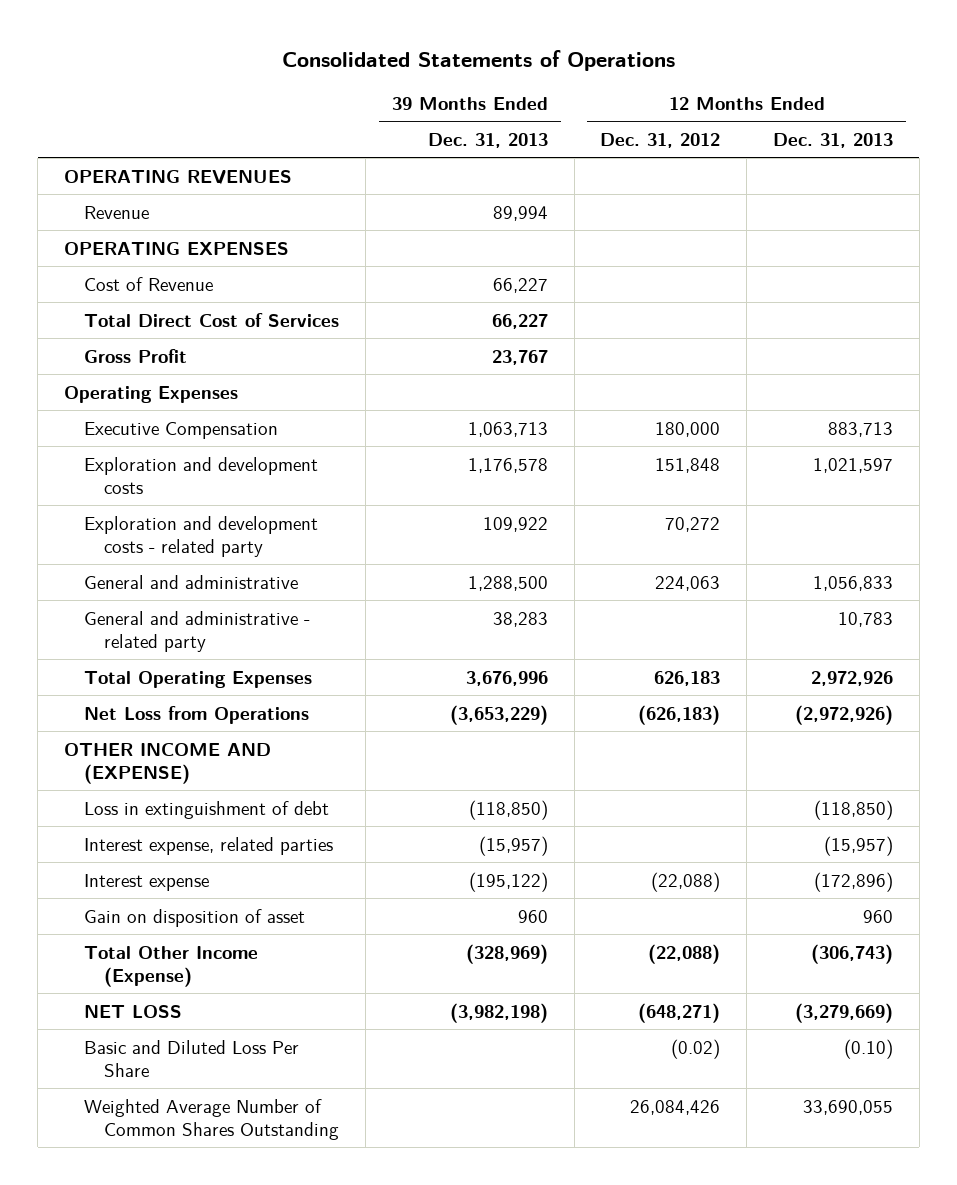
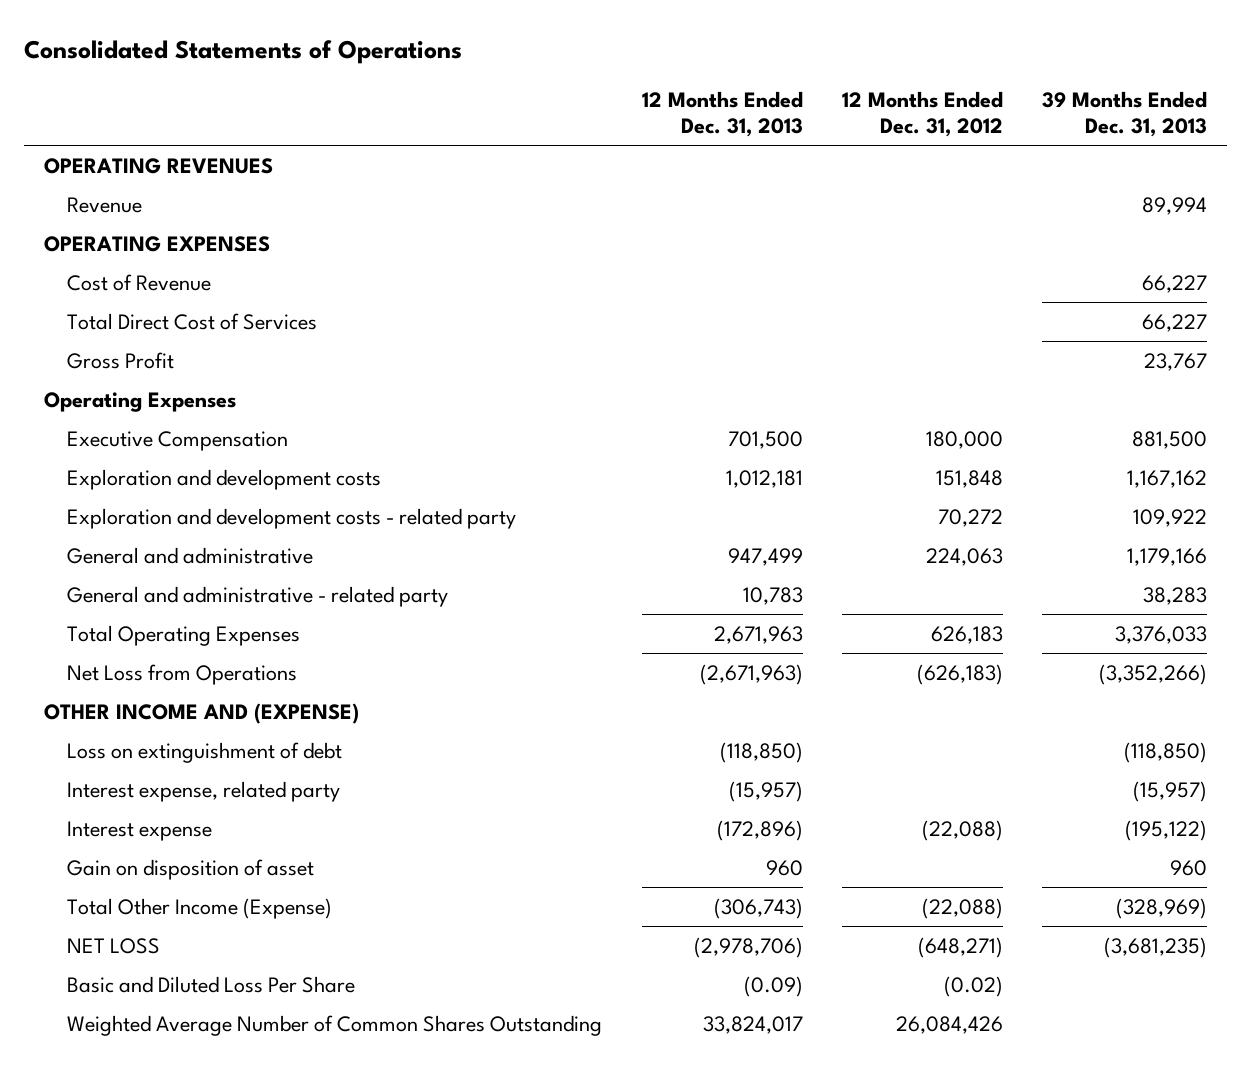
- | 39 Months Ended Dec. 31, 2013 | 12 Months Ended Dec. 31, 2012 | 12 Months Ended Dec. 31, 2013
+ | 12 Months Ended Dec. 31, 2013 | 12 Months Ended Dec. 31, 2012 | 39 Months Ended Dec. 31, 2013
- Executive Compensation | 1,063,713 | 180,000 | 883,713
- Exploration and development costs | 1,176,578 | 151,848 | 1,021,597
+ Executive Compensation | 701,500 | 180,000 | 881,500
+ Exploration and development costs | 1,012,181 | 151,848 | 1,167,162
- General and administrative | 1,288,500 | 224,063 | 1,056,833
+ General and administrative | 947,499 | 224,063 | 1,179,166
- Total Operating Expenses | 3,676,996 | 626,183 | 2,972,926
- Net Loss from Operations | (3,653,229) | (626,183) | (2,972,926)
+ Total Operating Expenses | 2,671,963 | 626,183 | 3,376,033
+ Net Loss from Operations | (2,671,963) | (626,183) | (3,352,266)
- Loss in extinguishment of debt | (118,850) | | (118,850)
- Interest expense, related parties | (15,957) | | (15,957)
+ Loss on extinguishment of debt | (118,850) | | (118,850)
+ Interest expense, related party | (15,957) | | (15,957)
- NET LOSS | (3,982,198) | (648,271) | (3,279,669)
- Basic and Diluted Loss Per Share | | (0.02) | (0.10)
- Weighted Average Number of Common Shares Outstanding | | 26,084,426 | 33,690,055
+ NET LOSS | (2,978,706) | (648,271) | (3,681,235)
+ Basic and Diluted Loss Per Share | (0.09) | (0.02) |
+ Weighted Average Number of Common Shares Outstanding | 33,824,017 | 26,084,426 |

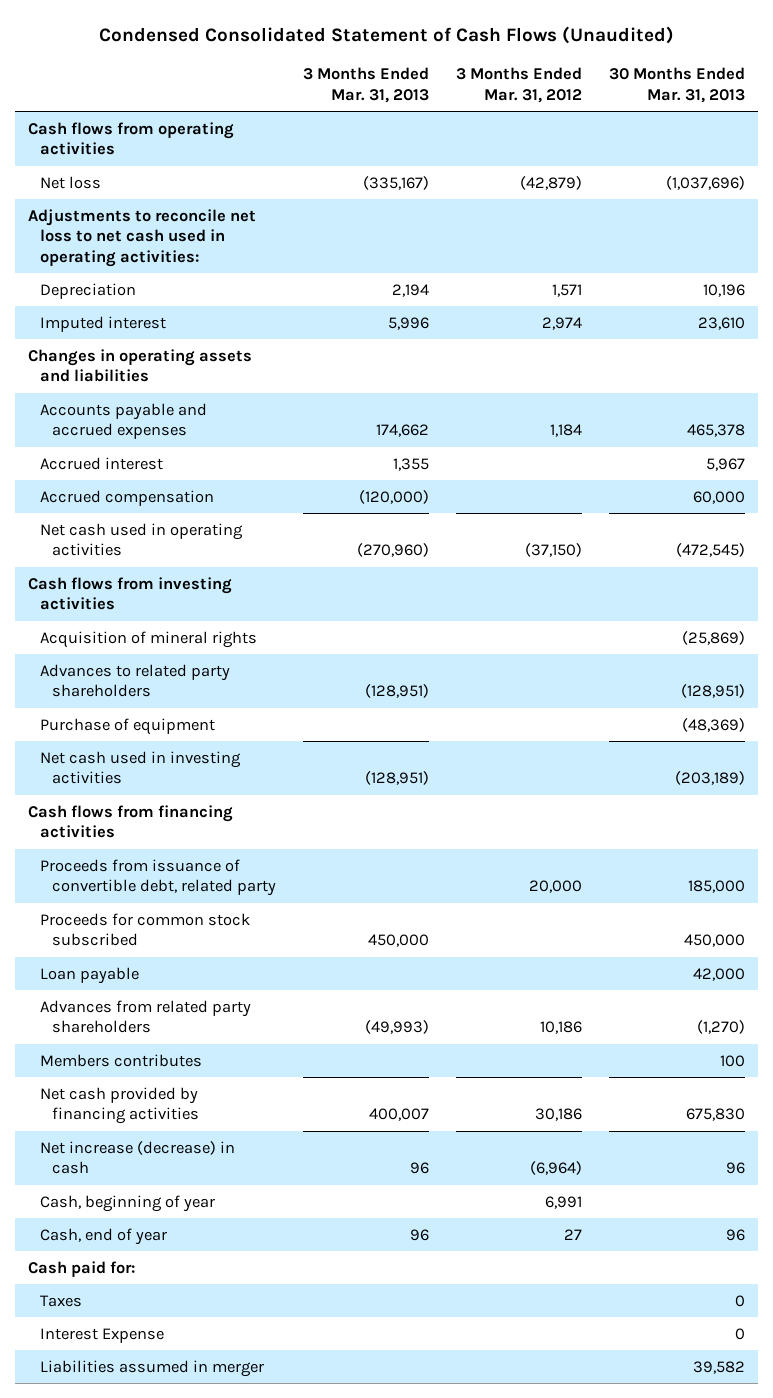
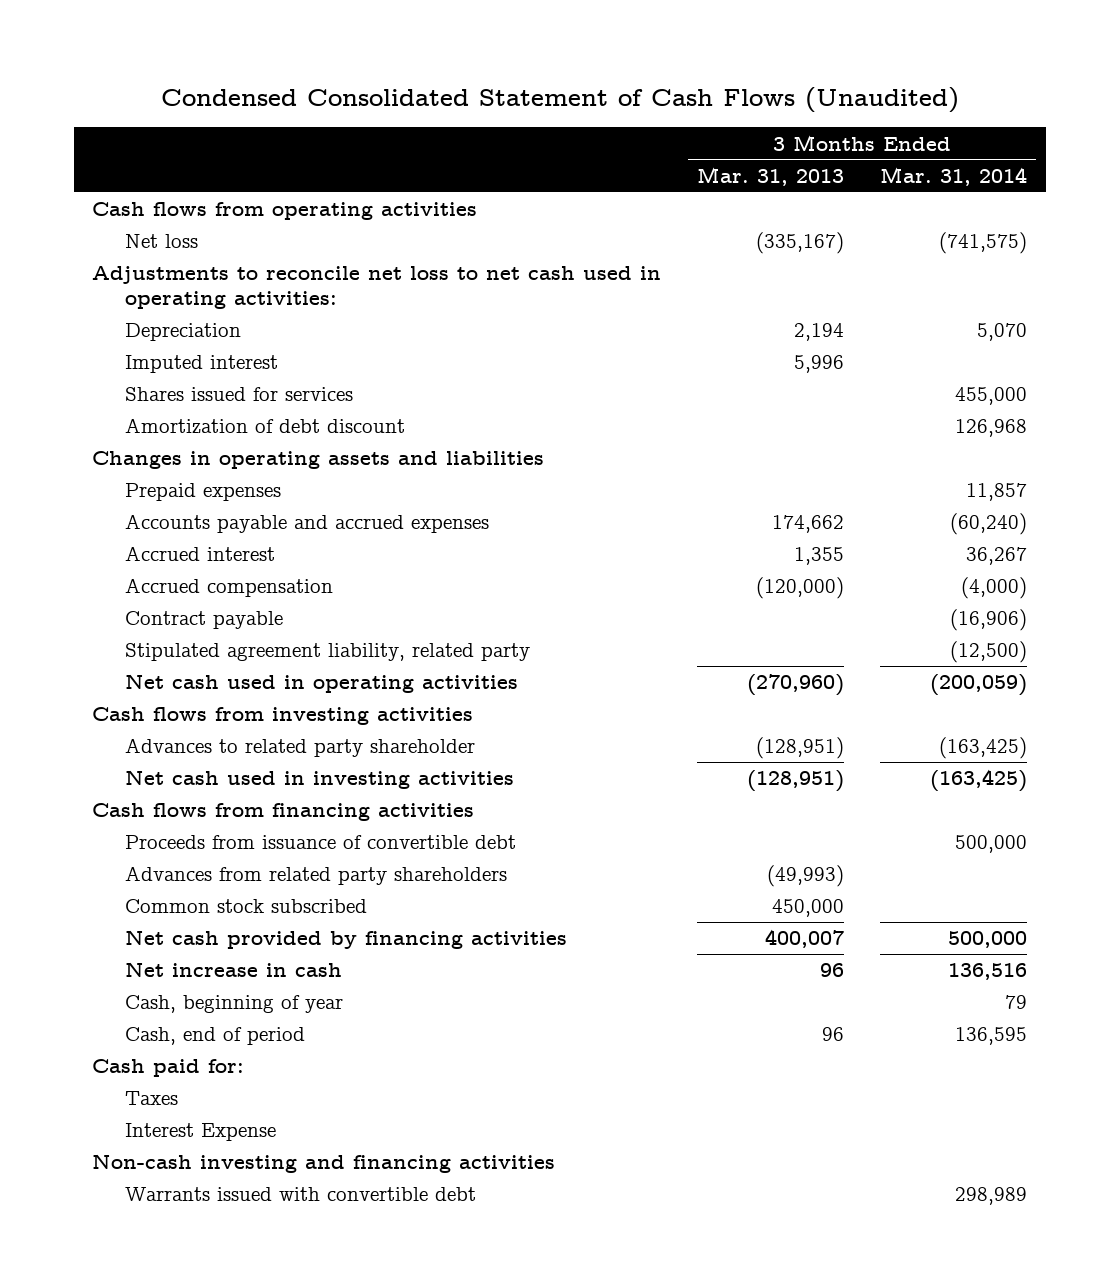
- | 3 Months Ended Mar. 31, 2013 | 3 Months Ended Mar. 31, 2012 | 30 Months Ended Mar. 31, 2013
+ | 3 Months Ended Mar. 31, 2013 | 3 Months Ended Mar. 31, 2014
+ Shares issued for services | | 455,000
+ Amortization of debt discount | | 126,968
+ Prepaid expenses | | 11,857
+ Contract payable | | (16,906)
+ Stipulated agreement liability, related party | | (12,500)
- Acquisition of mineral rights | | | (25,869)
- Advances to related party shareholders | (128,951) | | (128,951)
- Purchase of equipment | | | (48,369)
+ Advances to related party shareholder | (128,951) | (163,425)
- Proceeds from issuance of convertible debt, related party | | 20,000 | 185,000
- Proceeds for common stock subscribed | 450,000 | | 450,000
- Loan payable | | | 42,000
+ Proceeds from issuance of convertible debt | | 500,000
- Members contributes | | | 100
+ Common stock subscribed | 450,000 |
- Net increase (decrease) in cash | 96 | (6,964) | 96
+ Net increase in cash | 96 | 136,516
- Cash, end of year | 96 | 27 | 96
+ Cash, end of period | 96 | 136,595
- Liabilities assumed in merger | | | 39,582
+ Non-cash investing and financing activities
+ Warrants issued with convertible debt | | 298,989

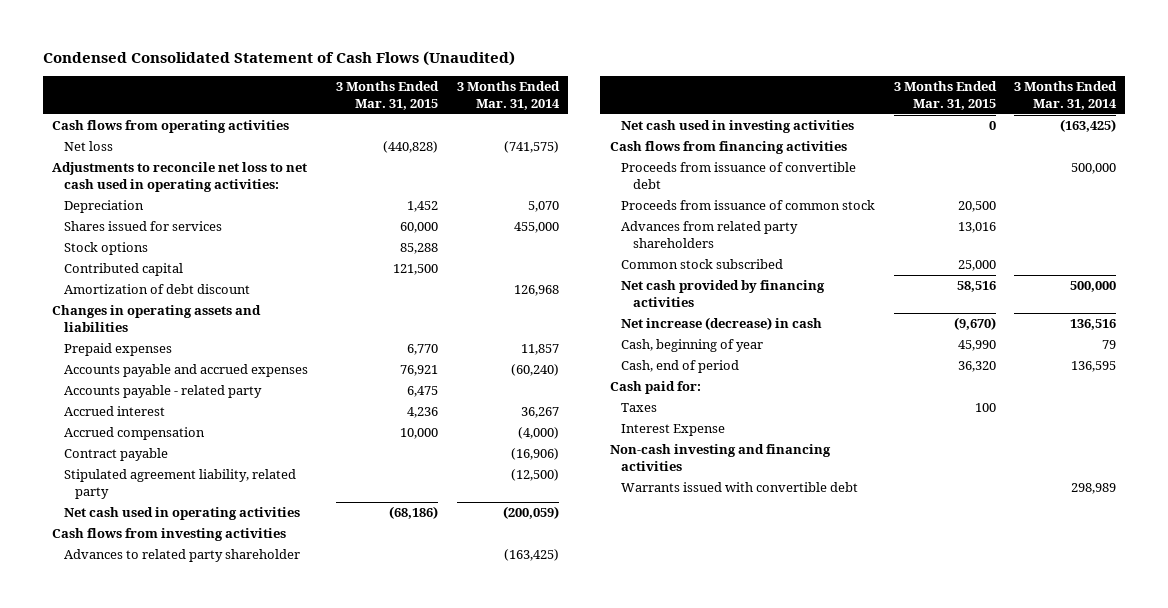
- | 3 Months Ended Mar. 31, 2013 | 3 Months Ended Mar. 31, 2014
+ | 3 Months Ended Mar. 31, 2015 | 3 Months Ended Mar. 31, 2014
- Imputed interest | 5,996 |
+ Stock options | 85,288 |
+ Contributed capital | 121,500 |
+ Accounts payable - related party | 6,475 |
+ Proceeds from issuance of common stock | 20,500 |
- Net increase in cash | 96 | 136,516
+ Net increase (decrease) in cash | (9,670) | 136,516

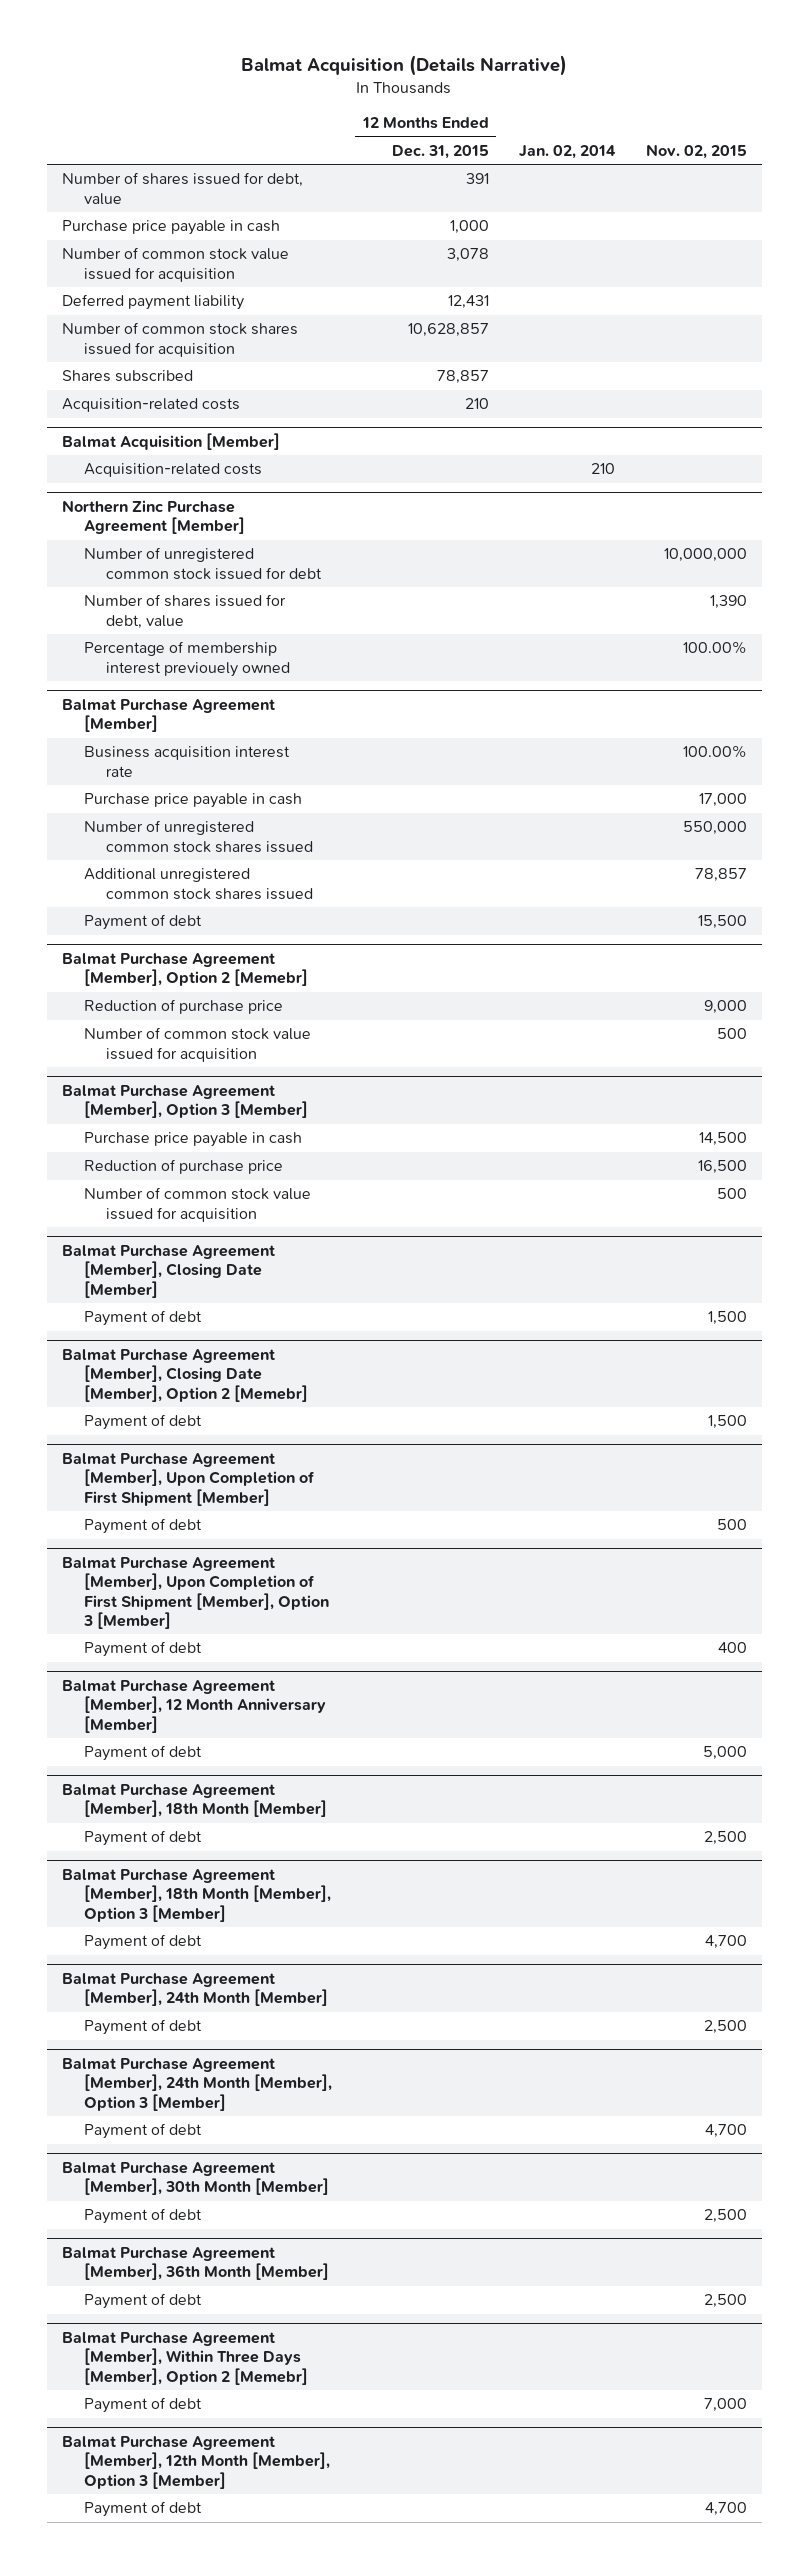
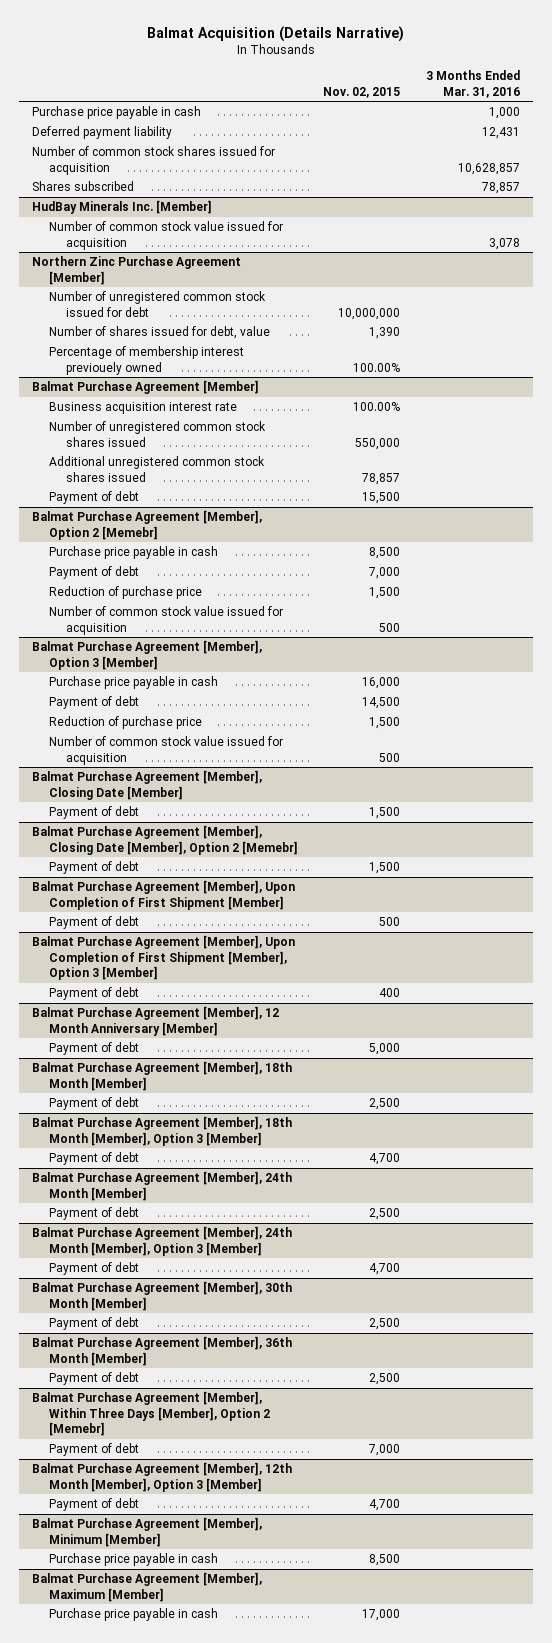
- | 12 Months Ended Dec. 31, 2015 | Jan. 02, 2014 | Nov. 02, 2015
+ | Nov. 02, 2015 | 3 Months Ended Mar. 31, 2016
- Number of shares issued for debt, value | 391 | |
- Number of common stock value issued for acquisition | 3,078 | |
- Acquisition-related costs | 210 | |
- Balmat Acquisition [Member]
- Acquisition-related costs | | 210 |
+ HudBay Minerals Inc. [Member]
+ Number of common stock value issued for acquisition | | 3,078
@ Balmat Purchase Agreement [Member]
- Purchase price payable in cash | | | 17,000
@ Balmat Purchase Agreement [Member], Option 2 [Memebr]
- Reduction of purchase price | | | 9,000
+ Purchase price payable in cash | 8,500 |
+ Payment of debt | 7,000 |
+ Reduction of purchase price | 1,500 |
@ Balmat Purchase Agreement [Member], Option 3 [Member]
- Purchase price payable in cash | | | 14,500
- Reduction of purchase price | | | 16,500
+ Purchase price payable in cash | 16,000 |
+ Payment of debt | 14,500 |
+ Reduction of purchase price | 1,500 |
+ Balmat Purchase Agreement [Member], Minimum [Member]
+ Purchase price payable in cash | 8,500 |
+ Balmat Purchase Agreement [Member], Maximum [Member]
+ Purchase price payable in cash | 17,000 |

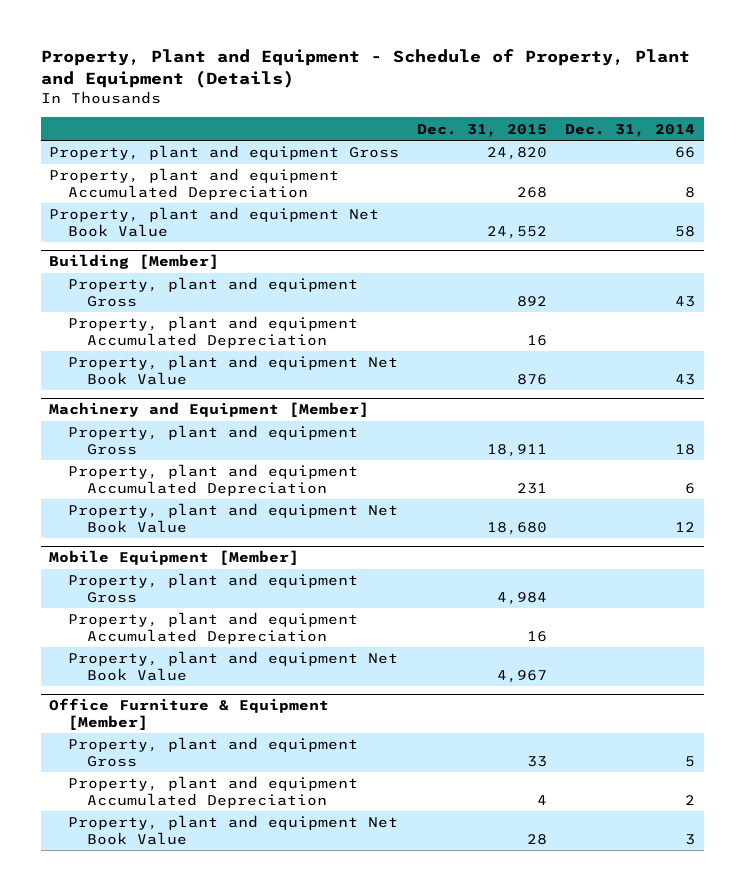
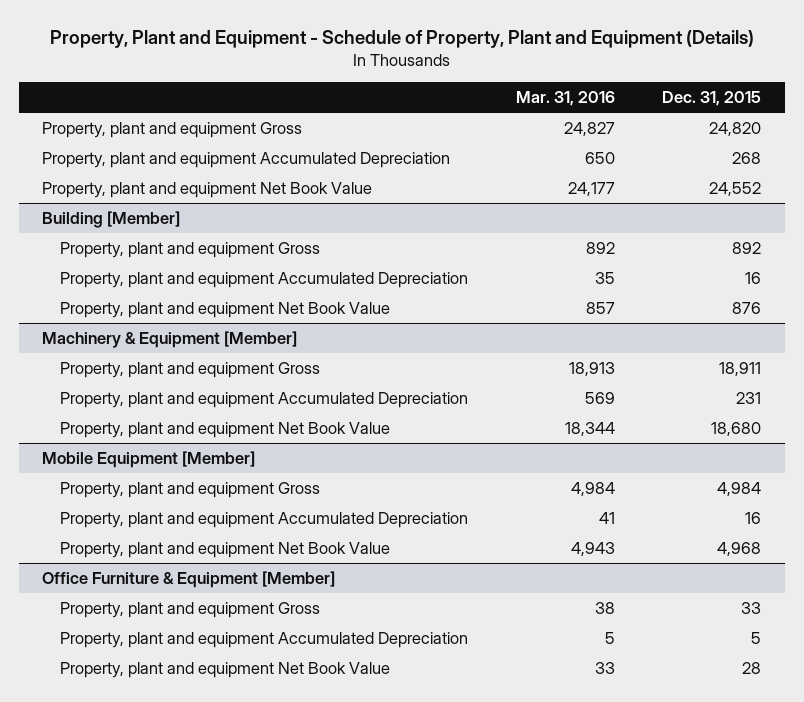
- | Dec. 31, 2015 | Dec. 31, 2014
+ | Mar. 31, 2016 | Dec. 31, 2015
- Machinery and Equipment [Member]
+ Machinery & Equipment [Member]
@ Mobile Equipment [Member]
- Property, plant and equipment Net Book Value | 4,967 |
+ Property, plant and equipment Net Book Value | 4,943 | 4,968
@ Office Furniture & Equipment [Member]
- Property, plant and equipment Accumulated Depreciation | 4 | 2
+ Property, plant and equipment Accumulated Depreciation | 5 | 5

